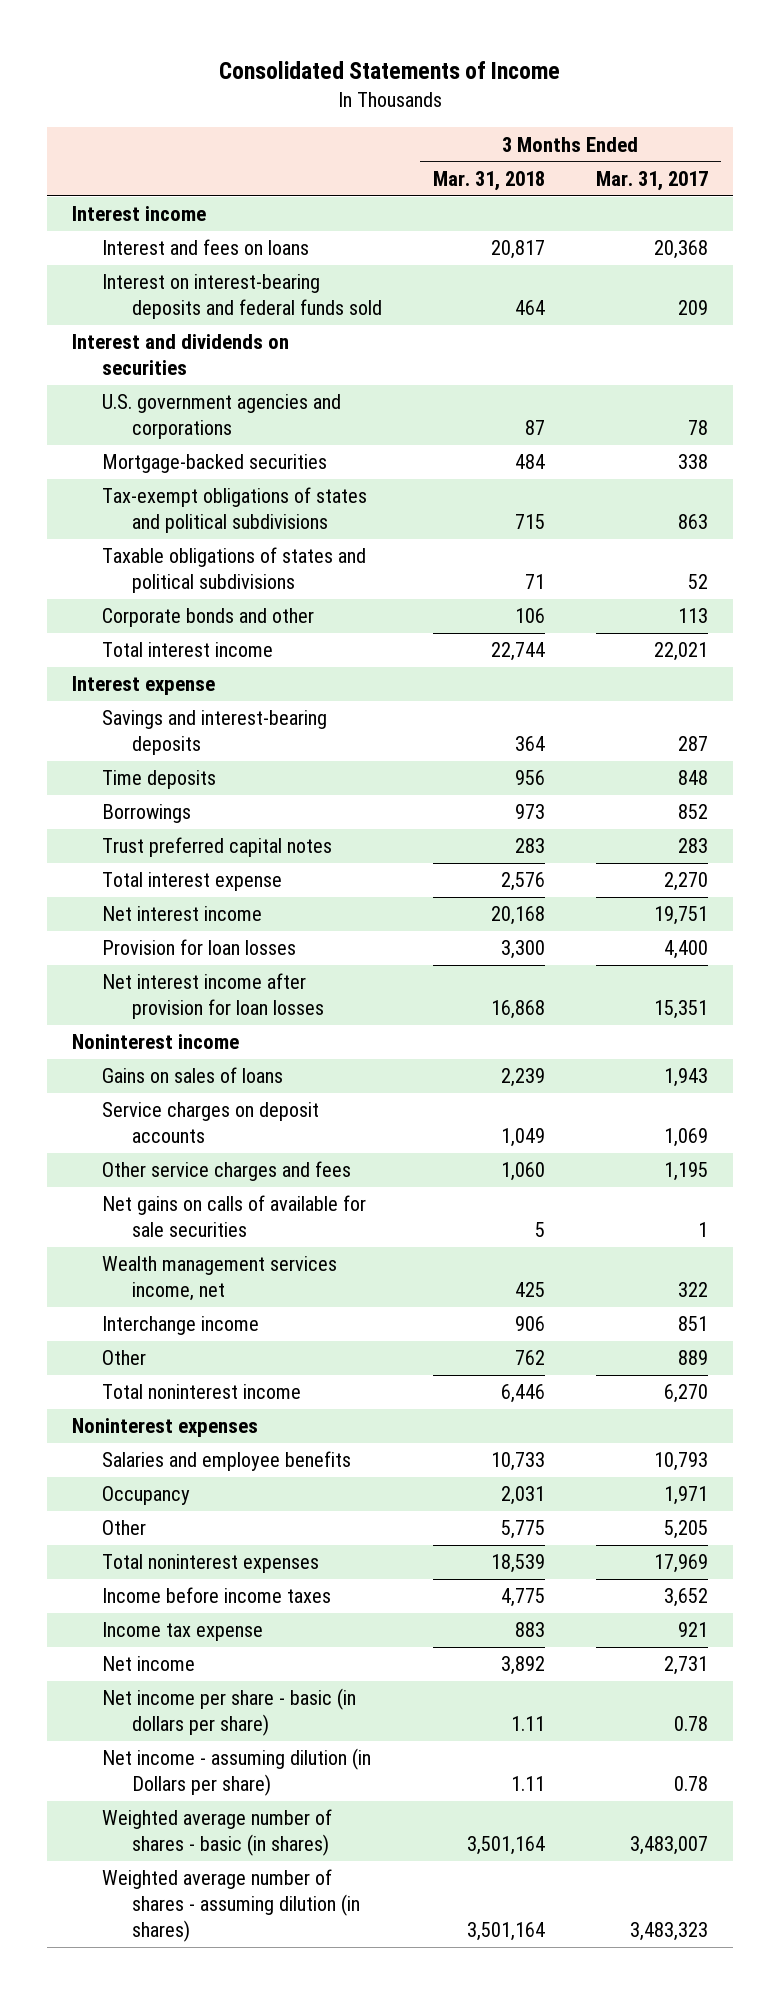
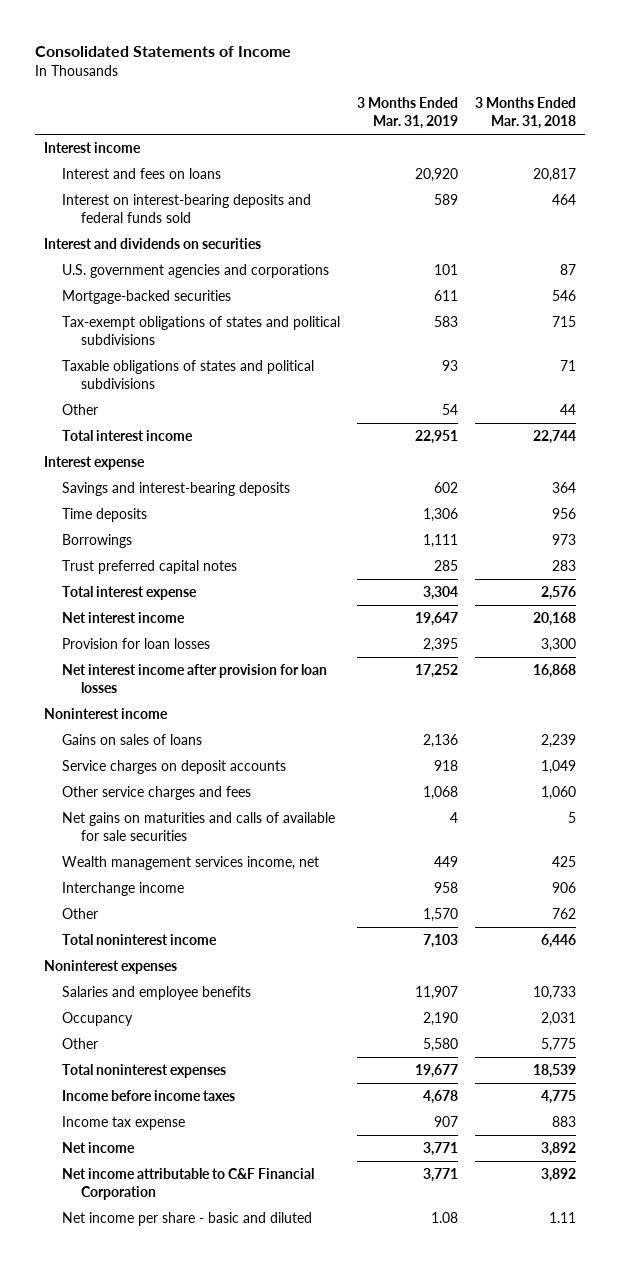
- | 3 Months Ended Mar. 31, 2018 | 3 Months Ended Mar. 31, 2017
+ | 3 Months Ended Mar. 31, 2019 | 3 Months Ended Mar. 31, 2018
- Mortgage-backed securities | 484 | 338
+ Mortgage-backed securities | 611 | 546
- Corporate bonds and other | 106 | 113
+ Other | 54 | 44
- Net gains on calls of available for sale securities | 5 | 1
+ Net gains on maturities and calls of available for sale securities | 4 | 5
- Net income per share - basic (in dollars per share) | 1.11 | 0.78
- Net income - assuming dilution (in Dollars per share) | 1.11 | 0.78
- Weighted average number of shares - basic (in shares) | 3,501,164 | 3,483,007
- Weighted average number of shares - assuming dilution (in shares) | 3,501,164 | 3,483,323
+ Net income attributable to C&F Financial Corporation | 3,771 | 3,892
+ Net income per share - basic and diluted | 1.08 | 1.11

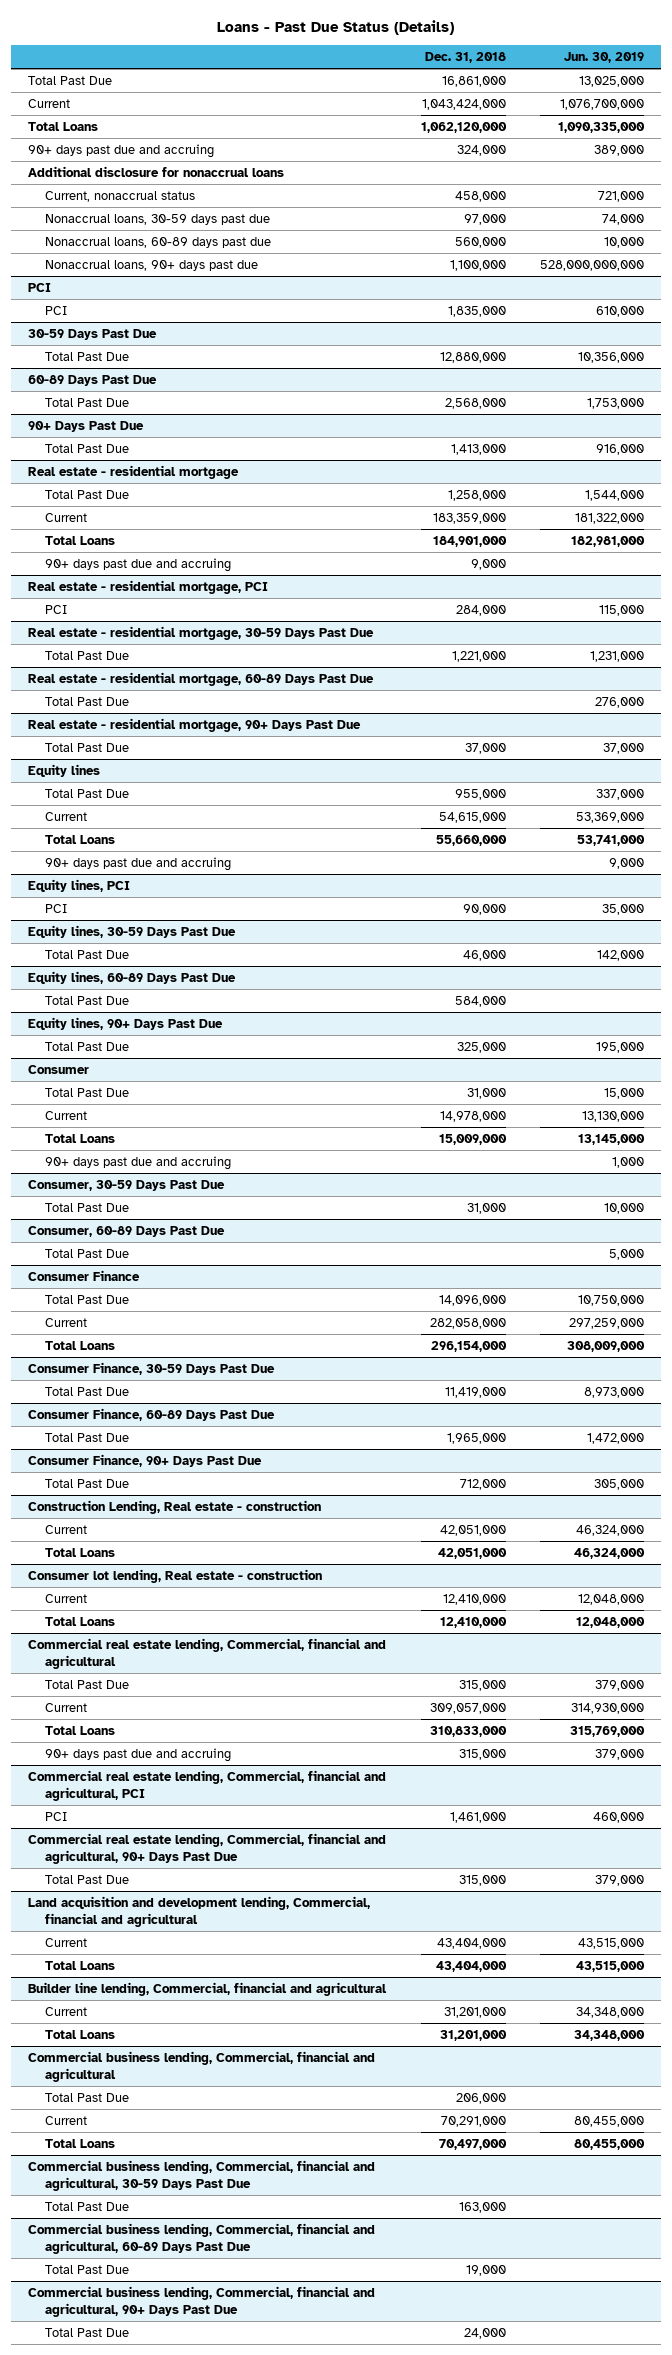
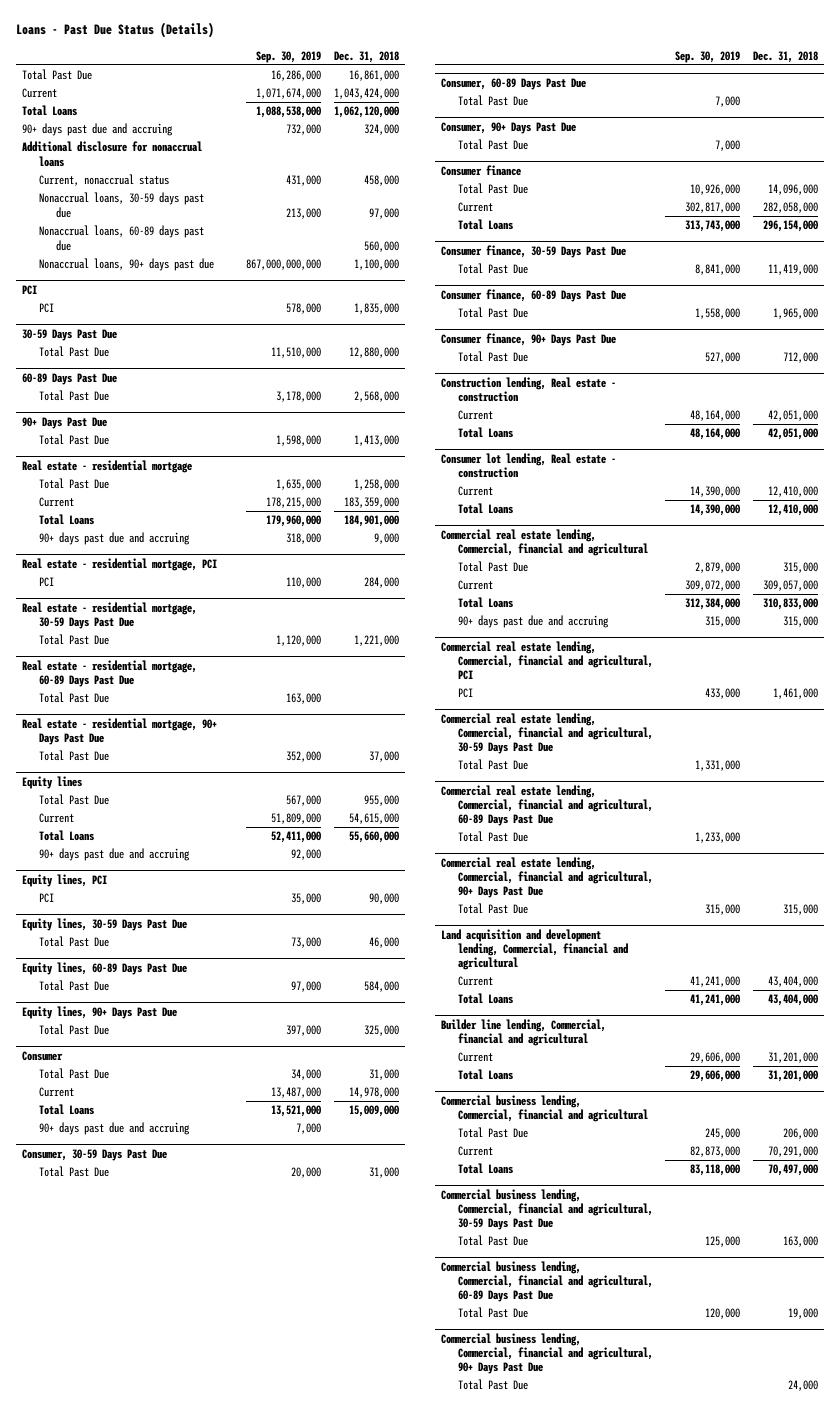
- | Dec. 31, 2018 | Jun. 30, 2019
+ | Sep. 30, 2019 | Dec. 31, 2018
- Consumer Finance
+ Consumer, 90+ Days Past Due
+ Total Past Due | 7,000 |
+ Consumer finance
- Consumer Finance, 30-59 Days Past Due
+ Consumer finance, 30-59 Days Past Due
- Consumer Finance, 60-89 Days Past Due
+ Consumer finance, 60-89 Days Past Due
- Consumer Finance, 90+ Days Past Due
+ Consumer finance, 90+ Days Past Due
- Construction Lending, Real estate - construction
+ Construction lending, Real estate - construction
+ Commercial real estate lending, Commercial, financial and agricultural, 30-59 Days Past Due
+ Total Past Due | 1,331,000 |
+ Commercial real estate lending, Commercial, financial and agricultural, 60-89 Days Past Due
+ Total Past Due | 1,233,000 |

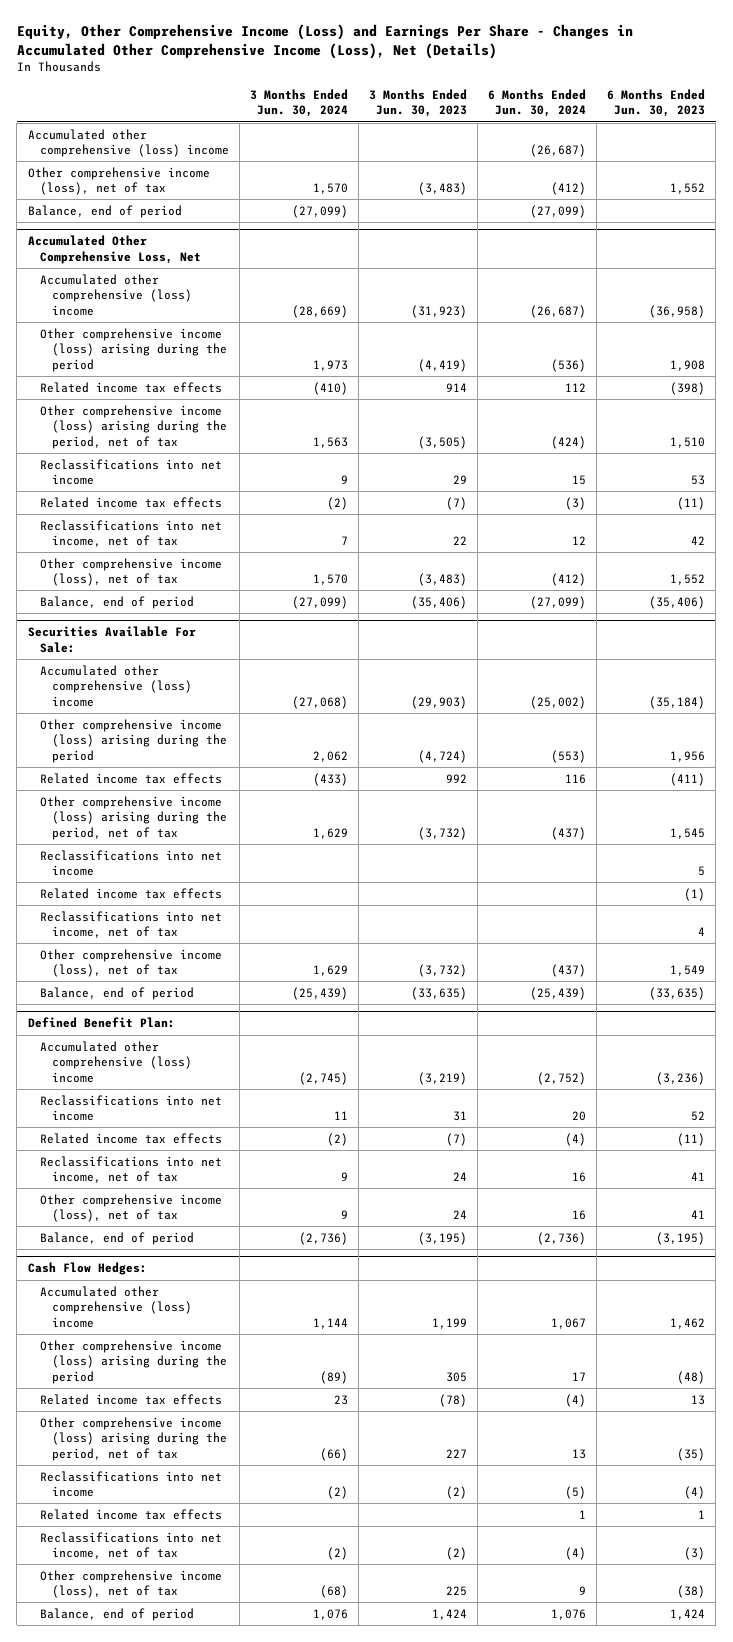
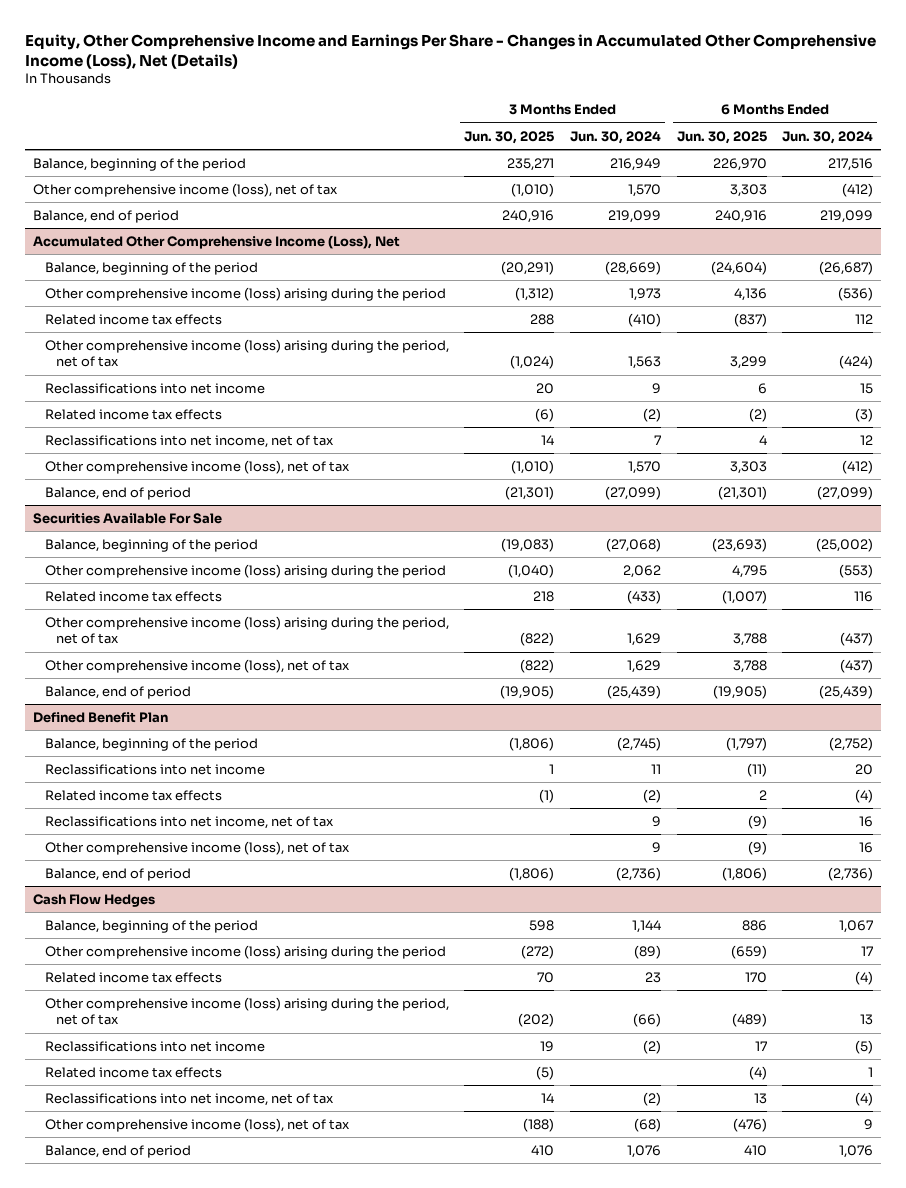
- Equity, Other Comprehensive Income (Loss) and Earnings Per Share - Changes in Accumulated Other Comprehensive Income (Loss), Net (Details)
+ Equity, Other Comprehensive Income and Earnings Per Share - Changes in Accumulated Other Comprehensive Income (Loss), Net (Details)
- | 3 Months Ended Jun. 30, 2024 | 3 Months Ended Jun. 30, 2023 | 6 Months Ended Jun. 30, 2024 | 6 Months Ended Jun. 30, 2023
+ | 3 Months Ended Jun. 30, 2025 | 3 Months Ended Jun. 30, 2024 | 6 Months Ended Jun. 30, 2025 | 6 Months Ended Jun. 30, 2024
- Accumulated other comprehensive (loss) income | | | (26,687) |
+ Balance, beginning of the period | 235,271 | 216,949 | 226,970 | 217,516
- Balance, end of period | (27,099) | | (27,099) |
- Accumulated Other Comprehensive Loss, Net
- Accumulated other comprehensive (loss) income | (28,669) | (31,923) | (26,687) | (36,958)
+ Balance, end of period | 240,916 | 219,099 | 240,916 | 219,099
+ Accumulated Other Comprehensive Income (Loss), Net
+ Balance, beginning of the period | (20,291) | (28,669) | (24,604) | (26,687)
- Securities Available For Sale:
- Accumulated other comprehensive (loss) income | (27,068) | (29,903) | (25,002) | (35,184)
+ Securities Available For Sale
+ Balance, beginning of the period | (19,083) | (27,068) | (23,693) | (25,002)
- Reclassifications into net income | | | | 5
- Related income tax effects | | | | (1)
- Reclassifications into net income, net of tax | | | | 4
- Defined Benefit Plan:
- Accumulated other comprehensive (loss) income | (2,745) | (3,219) | (2,752) | (3,236)
+ Defined Benefit Plan
+ Balance, beginning of the period | (1,806) | (2,745) | (1,797) | (2,752)
- Cash Flow Hedges:
- Accumulated other comprehensive (loss) income | 1,144 | 1,199 | 1,067 | 1,462
+ Cash Flow Hedges
+ Balance, beginning of the period | 598 | 1,144 | 886 | 1,067

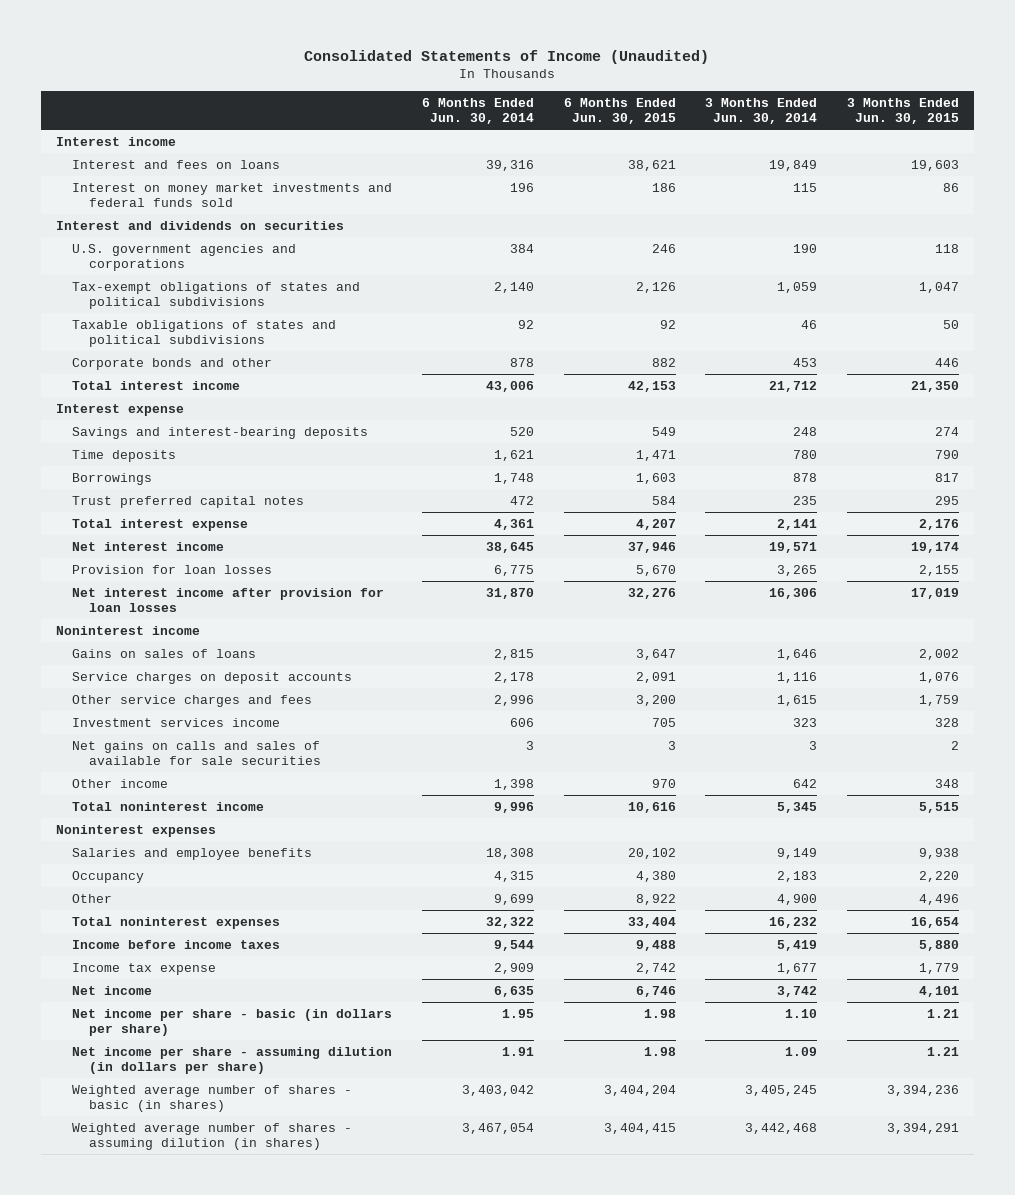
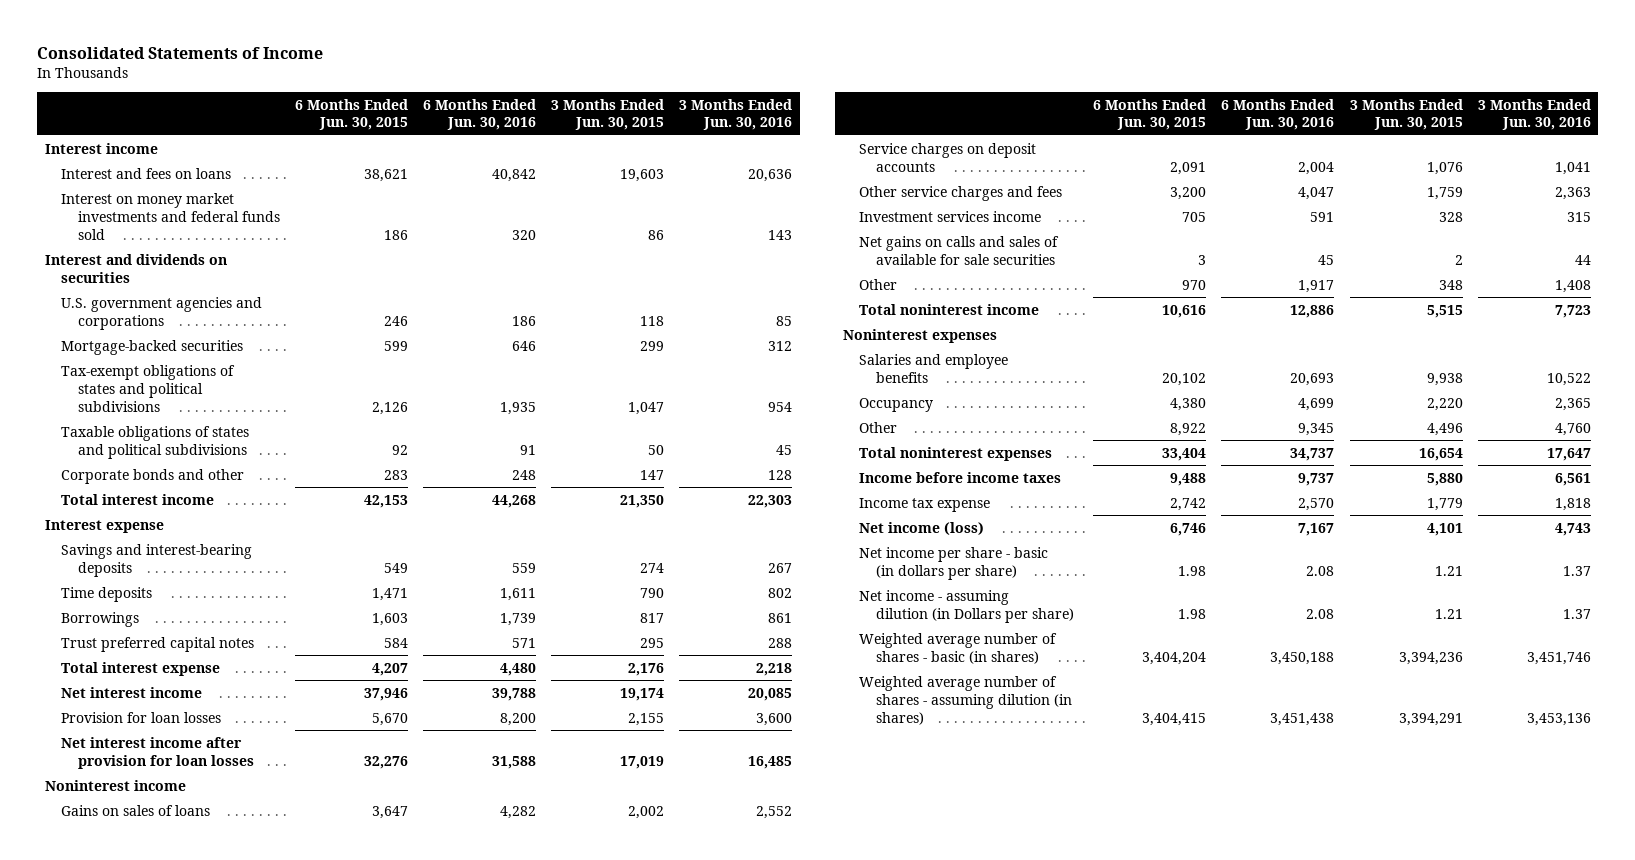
- Consolidated Statements of Income (Unaudited)
+ Consolidated Statements of Income
- | 6 Months Ended Jun. 30, 2014 | 6 Months Ended Jun. 30, 2015 | 3 Months Ended Jun. 30, 2014 | 3 Months Ended Jun. 30, 2015
+ | 6 Months Ended Jun. 30, 2015 | 6 Months Ended Jun. 30, 2016 | 3 Months Ended Jun. 30, 2015 | 3 Months Ended Jun. 30, 2016
+ Mortgage-backed securities | 599 | 646 | 299 | 312
- Corporate bonds and other | 878 | 882 | 453 | 446
+ Corporate bonds and other | 283 | 248 | 147 | 128
- Other income | 1,398 | 970 | 642 | 348
+ Other | 970 | 1,917 | 348 | 1,408
- Net income | 6,635 | 6,746 | 3,742 | 4,101
+ Net income (loss) | 6,746 | 7,167 | 4,101 | 4,743
- Net income per share - assuming dilution (in dollars per share) | 1.91 | 1.98 | 1.09 | 1.21
+ Net income - assuming dilution (in Dollars per share) | 1.98 | 2.08 | 1.21 | 1.37

